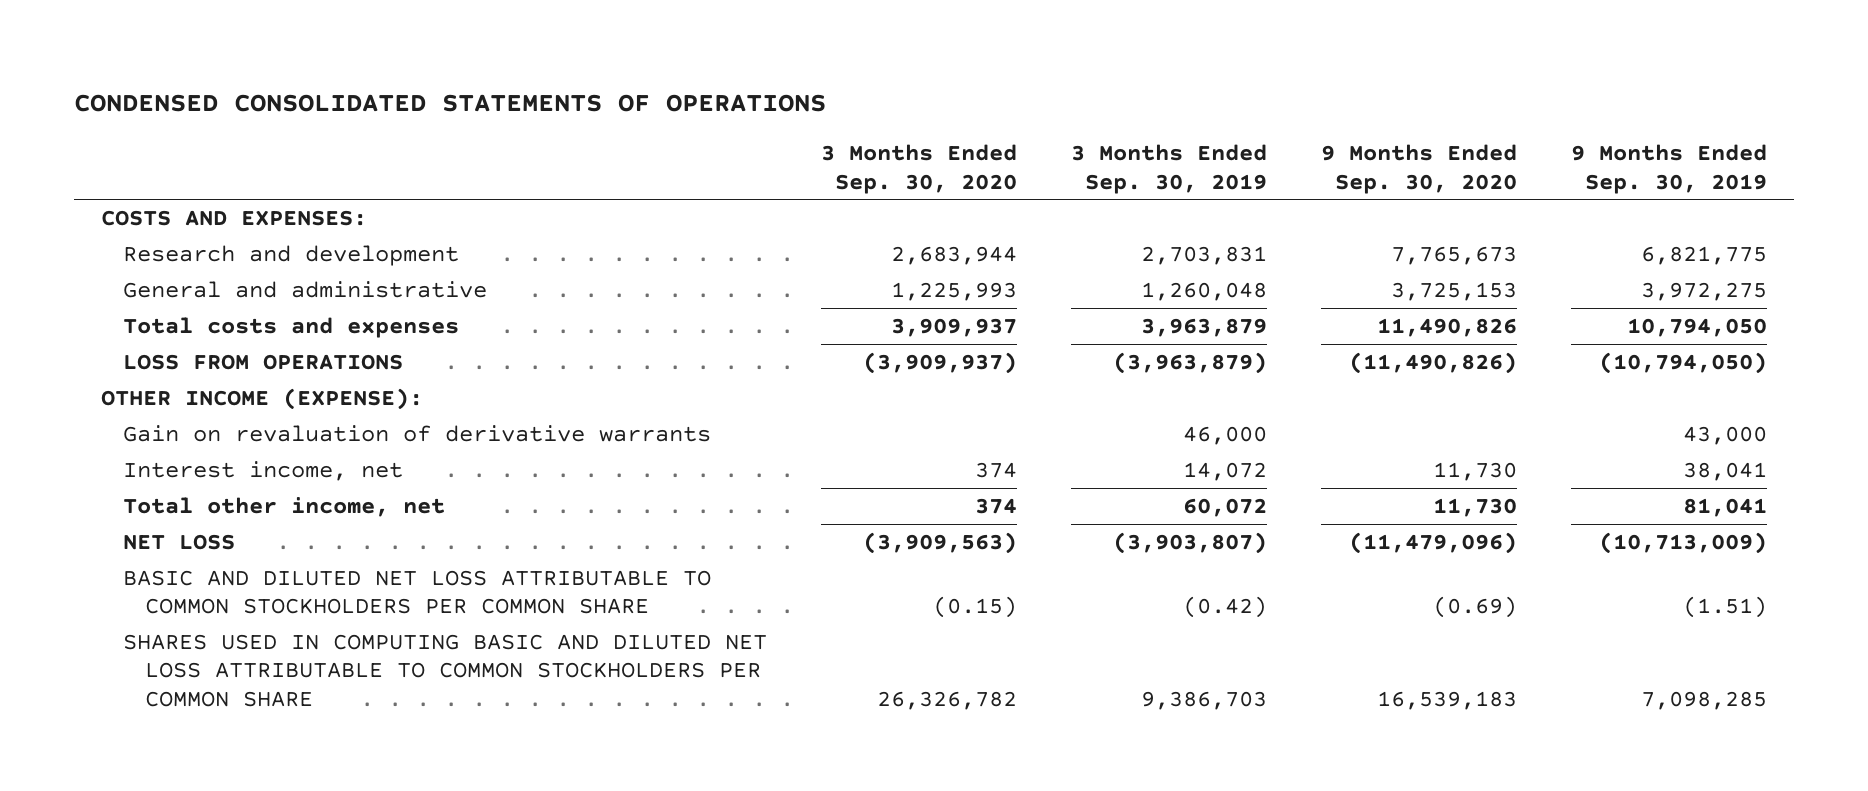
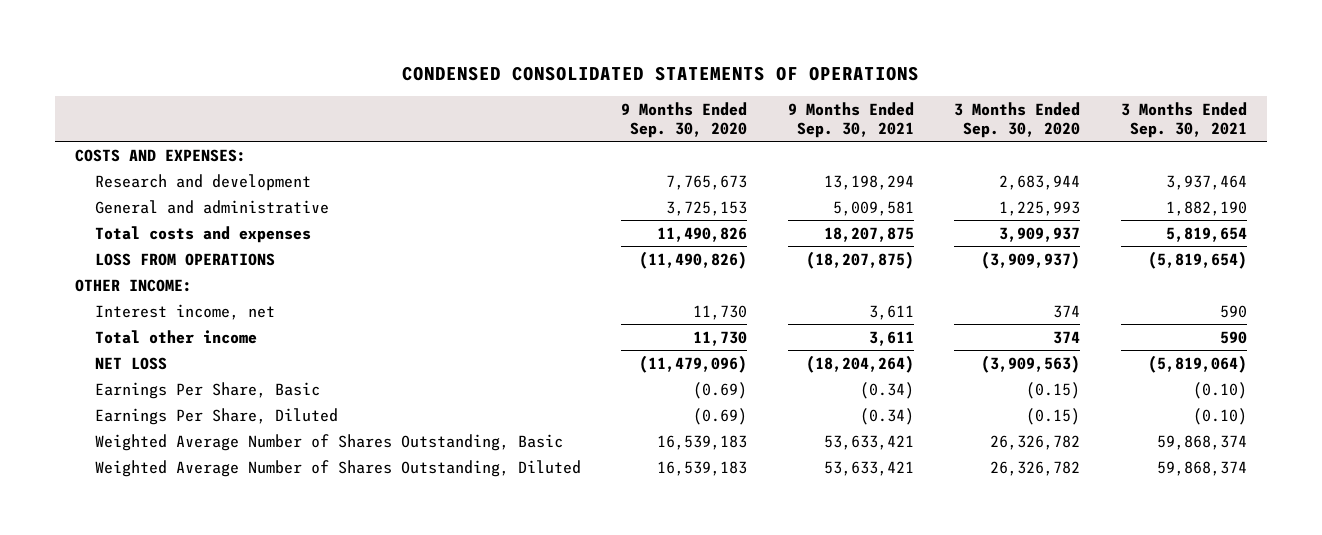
- | 3 Months Ended Sep. 30, 2020 | 3 Months Ended Sep. 30, 2019 | 9 Months Ended Sep. 30, 2020 | 9 Months Ended Sep. 30, 2019
+ | 9 Months Ended Sep. 30, 2020 | 9 Months Ended Sep. 30, 2021 | 3 Months Ended Sep. 30, 2020 | 3 Months Ended Sep. 30, 2021
- OTHER INCOME (EXPENSE):
- Gain on revaluation of derivative warrants | | 46,000 | | 43,000
+ OTHER INCOME:
- Total other income, net | 374 | 60,072 | 11,730 | 81,041
+ Total other income | 11,730 | 3,611 | 374 | 590
- BASIC AND DILUTED NET LOSS ATTRIBUTABLE TO COMMON STOCKHOLDERS PER COMMON SHARE | (0.15) | (0.42) | (0.69) | (1.51)
- SHARES USED IN COMPUTING BASIC AND DILUTED NET LOSS ATTRIBUTABLE TO COMMON STOCKHOLDERS PER COMMON SHARE | 26,326,782 | 9,386,703 | 16,539,183 | 7,098,285
+ Earnings Per Share, Basic | (0.69) | (0.34) | (0.15) | (0.10)
+ Earnings Per Share, Diluted | (0.69) | (0.34) | (0.15) | (0.10)
+ Weighted Average Number of Shares Outstanding, Basic | 16,539,183 | 53,633,421 | 26,326,782 | 59,868,374
+ Weighted Average Number of Shares Outstanding, Diluted | 16,539,183 | 53,633,421 | 26,326,782 | 59,868,374

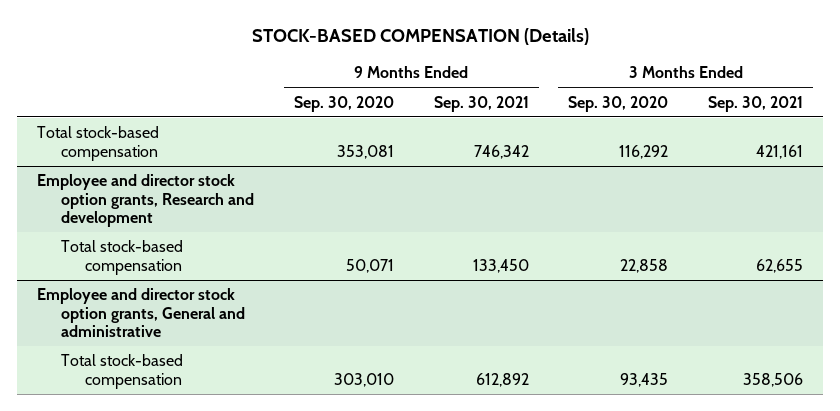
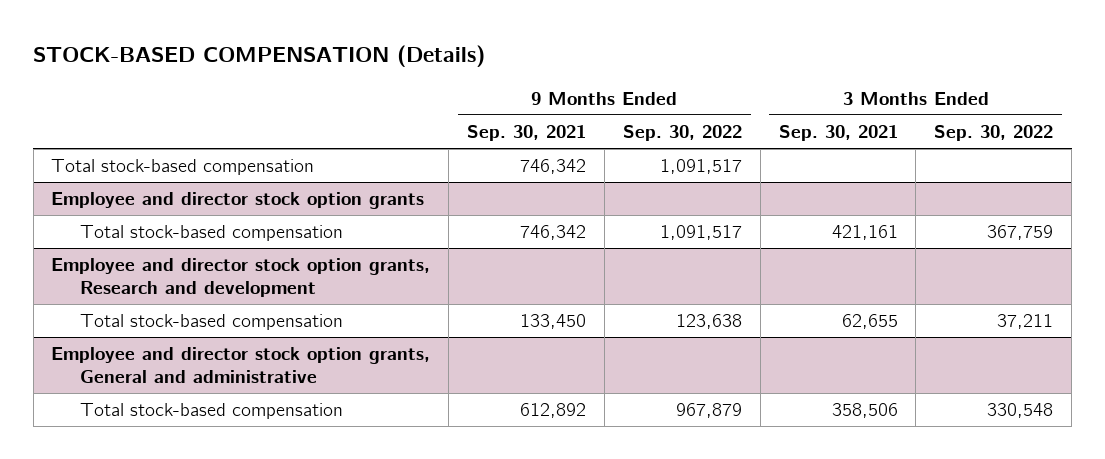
- | 9 Months Ended Sep. 30, 2020 | 9 Months Ended Sep. 30, 2021 | 3 Months Ended Sep. 30, 2020 | 3 Months Ended Sep. 30, 2021
+ | 9 Months Ended Sep. 30, 2021 | 9 Months Ended Sep. 30, 2022 | 3 Months Ended Sep. 30, 2021 | 3 Months Ended Sep. 30, 2022
+ Total stock-based compensation | 746,342 | 1,091,517 | |
+ Employee and director stock option grants

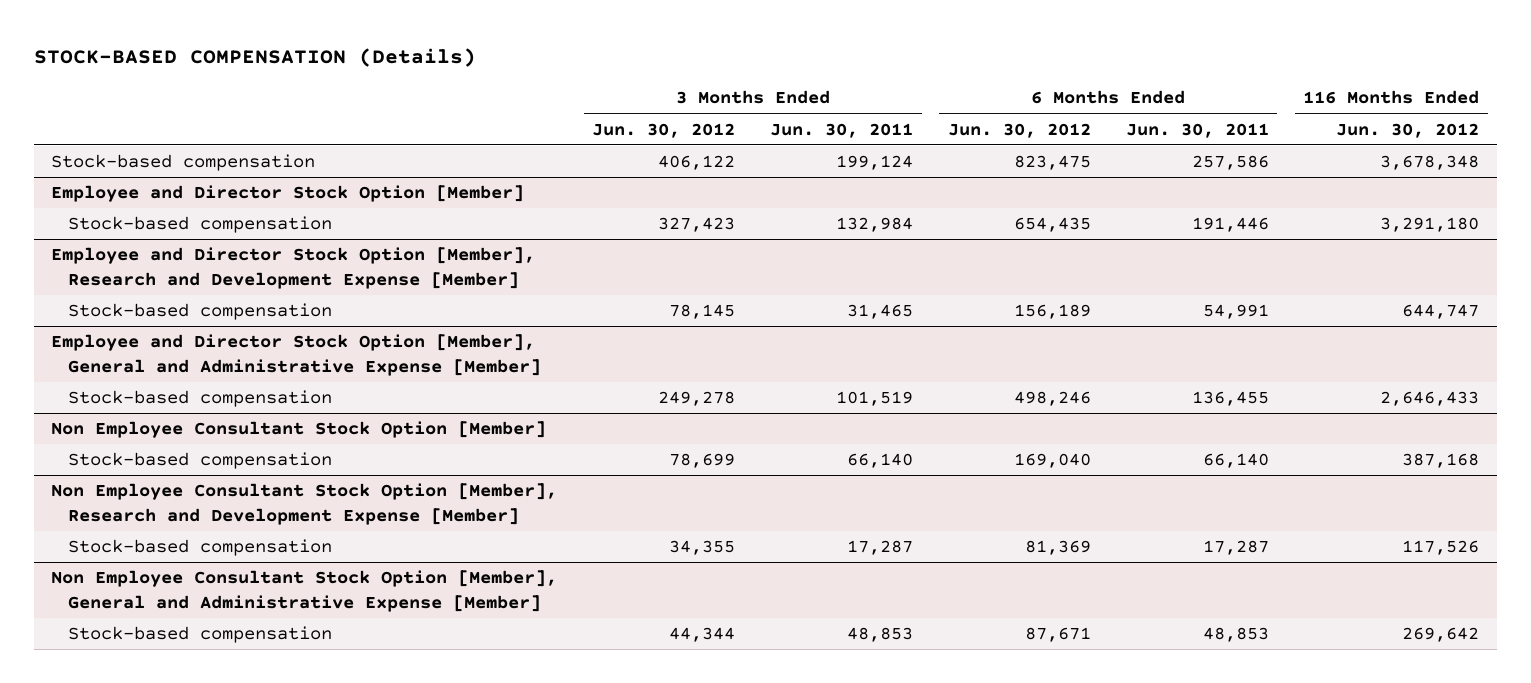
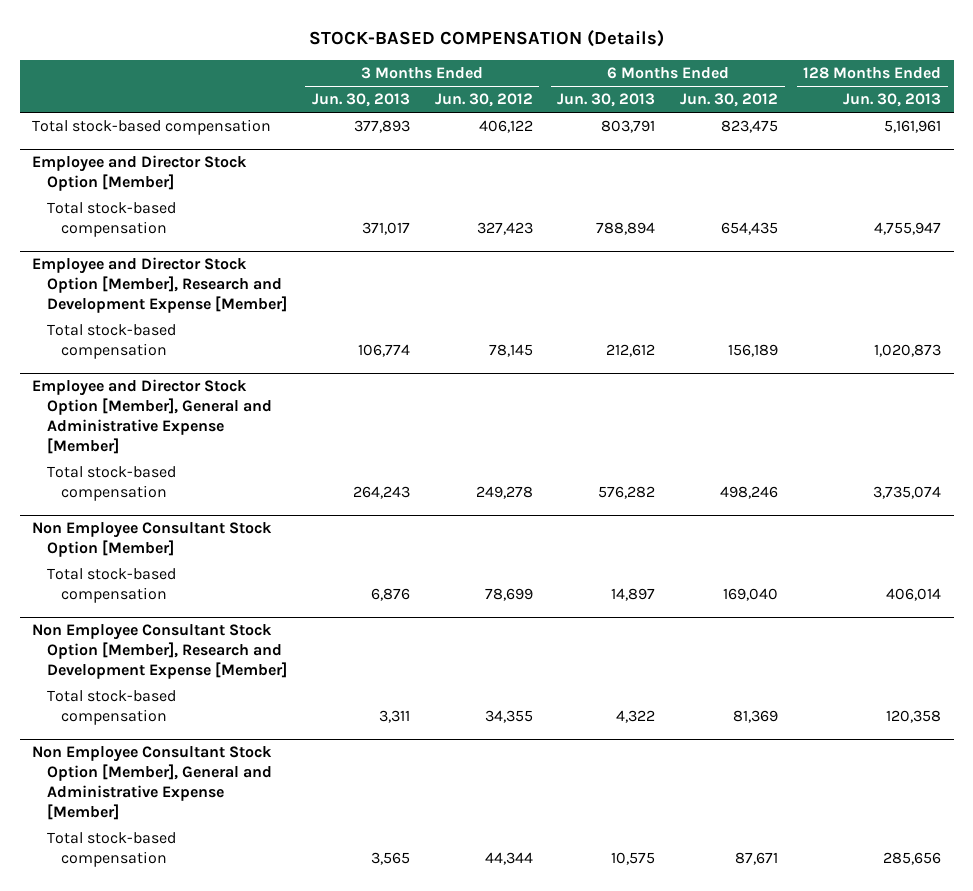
- | 3 Months Ended Jun. 30, 2012 | 3 Months Ended Jun. 30, 2011 | 6 Months Ended Jun. 30, 2012 | 6 Months Ended Jun. 30, 2011 | 116 Months Ended Jun. 30, 2012
+ | 3 Months Ended Jun. 30, 2013 | 3 Months Ended Jun. 30, 2012 | 6 Months Ended Jun. 30, 2013 | 6 Months Ended Jun. 30, 2012 | 128 Months Ended Jun. 30, 2013
- Stock-based compensation | 406,122 | 199,124 | 823,475 | 257,586 | 3,678,348
+ Total stock-based compensation | 377,893 | 406,122 | 803,791 | 823,475 | 5,161,961
@ Employee and Director Stock Option [Member]
- Stock-based compensation | 327,423 | 132,984 | 654,435 | 191,446 | 3,291,180
+ Total stock-based compensation | 371,017 | 327,423 | 788,894 | 654,435 | 4,755,947
@ Employee and Director Stock Option [Member], Research and Development Expense [Member]
- Stock-based compensation | 78,145 | 31,465 | 156,189 | 54,991 | 644,747
+ Total stock-based compensation | 106,774 | 78,145 | 212,612 | 156,189 | 1,020,873
@ Employee and Director Stock Option [Member], General and Administrative Expense [Member]
- Stock-based compensation | 249,278 | 101,519 | 498,246 | 136,455 | 2,646,433
+ Total stock-based compensation | 264,243 | 249,278 | 576,282 | 498,246 | 3,735,074
@ Non Employee Consultant Stock Option [Member]
- Stock-based compensation | 78,699 | 66,140 | 169,040 | 66,140 | 387,168
+ Total stock-based compensation | 6,876 | 78,699 | 14,897 | 169,040 | 406,014
@ Non Employee Consultant Stock Option [Member], Research and Development Expense [Member]
- Stock-based compensation | 34,355 | 17,287 | 81,369 | 17,287 | 117,526
+ Total stock-based compensation | 3,311 | 34,355 | 4,322 | 81,369 | 120,358
@ Non Employee Consultant Stock Option [Member], General and Administrative Expense [Member]
- Stock-based compensation | 44,344 | 48,853 | 87,671 | 48,853 | 269,642
+ Total stock-based compensation | 3,565 | 44,344 | 10,575 | 87,671 | 285,656

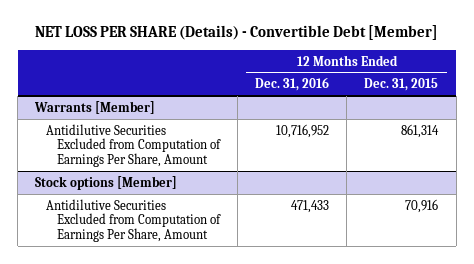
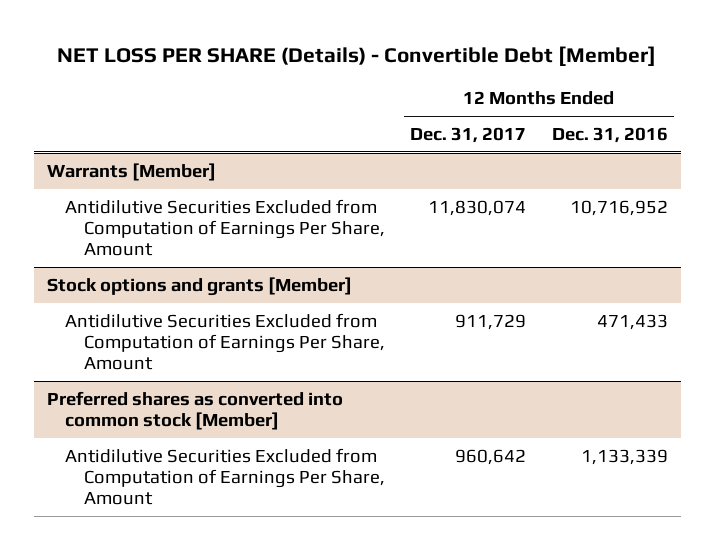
- | 12 Months Ended Dec. 31, 2016 | 12 Months Ended Dec. 31, 2015
+ | 12 Months Ended Dec. 31, 2017 | 12 Months Ended Dec. 31, 2016
- Stock options [Member]
+ Stock options and grants [Member]
+ Preferred shares as converted into common stock [Member]
+ Antidilutive Securities Excluded from Computation of Earnings Per Share, Amount | 960,642 | 1,133,339

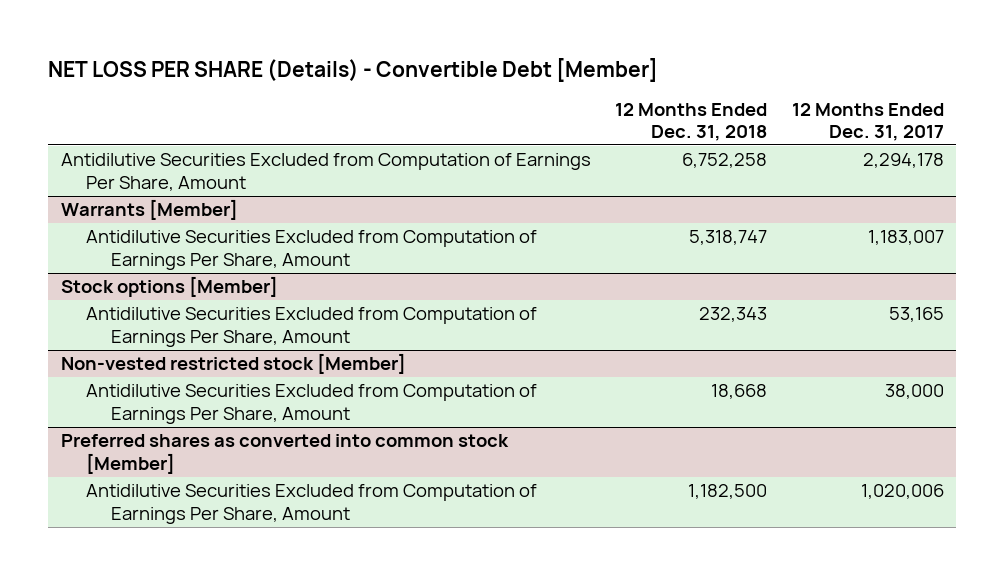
- | 12 Months Ended Dec. 31, 2017 | 12 Months Ended Dec. 31, 2016
+ | 12 Months Ended Dec. 31, 2018 | 12 Months Ended Dec. 31, 2017
+ Antidilutive Securities Excluded from Computation of Earnings Per Share, Amount | 6,752,258 | 2,294,178
@ Warrants [Member]
- Antidilutive Securities Excluded from Computation of Earnings Per Share, Amount | 11,830,074 | 10,716,952
- Stock options and grants [Member]
- Antidilutive Securities Excluded from Computation of Earnings Per Share, Amount | 911,729 | 471,433
@ Warrants [Member]
+ Antidilutive Securities Excluded from Computation of Earnings Per Share, Amount | 5,318,747 | 1,183,007
+ Stock options [Member]
+ Antidilutive Securities Excluded from Computation of Earnings Per Share, Amount | 232,343 | 53,165
+ Non-vested restricted stock [Member]
+ Antidilutive Securities Excluded from Computation of Earnings Per Share, Amount | 18,668 | 38,000
@ Preferred shares as converted into common stock [Member]
- Antidilutive Securities Excluded from Computation of Earnings Per Share, Amount | 960,642 | 1,133,339
+ Antidilutive Securities Excluded from Computation of Earnings Per Share, Amount | 1,182,500 | 1,020,006

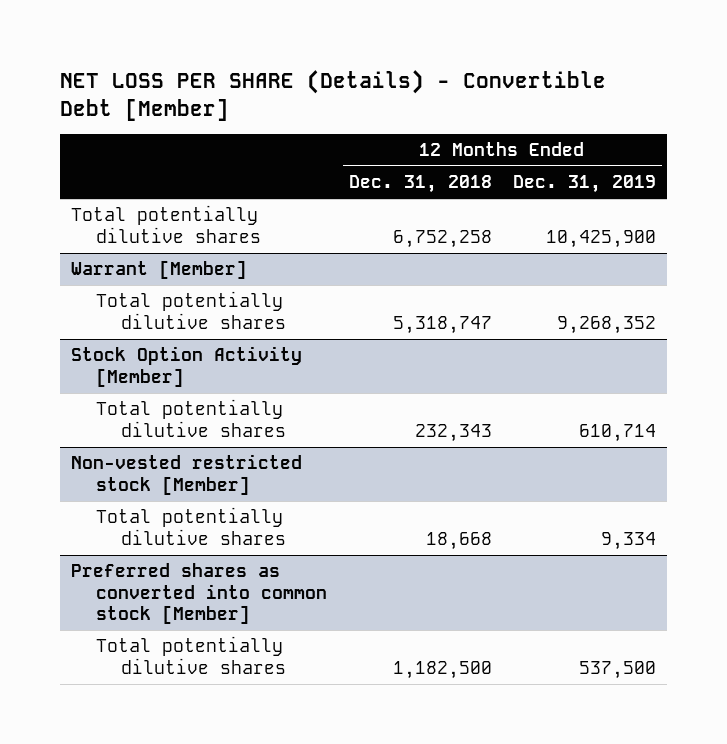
- | 12 Months Ended Dec. 31, 2018 | 12 Months Ended Dec. 31, 2017
+ | 12 Months Ended Dec. 31, 2018 | 12 Months Ended Dec. 31, 2019
- Antidilutive Securities Excluded from Computation of Earnings Per Share, Amount | 6,752,258 | 2,294,178
- Warrants [Member]
- Antidilutive Securities Excluded from Computation of Earnings Per Share, Amount | 5,318,747 | 1,183,007
- Stock options [Member]
- Antidilutive Securities Excluded from Computation of Earnings Per Share, Amount | 232,343 | 53,165
+ Total potentially dilutive shares | 6,752,258 | 10,425,900
+ Warrant [Member]
+ Total potentially dilutive shares | 5,318,747 | 9,268,352
+ Stock Option Activity [Member]
+ Total potentially dilutive shares | 232,343 | 610,714
@ Non-vested restricted stock [Member]
- Antidilutive Securities Excluded from Computation of Earnings Per Share, Amount | 18,668 | 38,000
+ Total potentially dilutive shares | 18,668 | 9,334
@ Preferred shares as converted into common stock [Member]
- Antidilutive Securities Excluded from Computation of Earnings Per Share, Amount | 1,182,500 | 1,020,006
+ Total potentially dilutive shares | 1,182,500 | 537,500

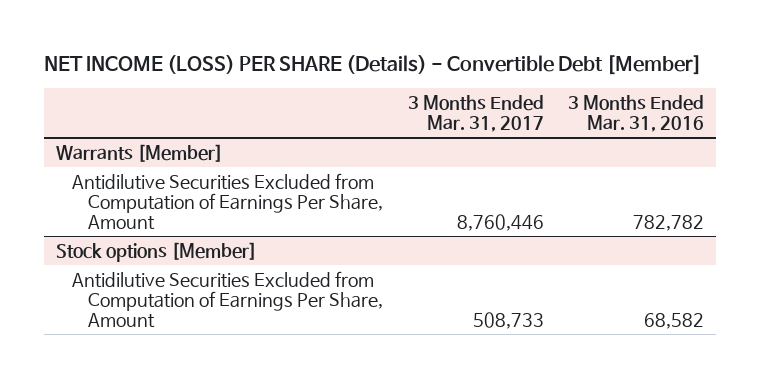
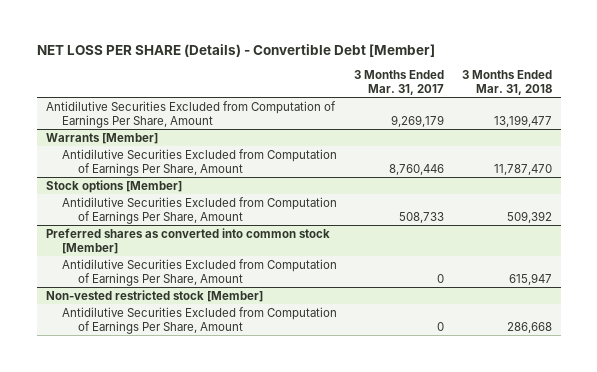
- NET INCOME (LOSS) PER SHARE (Details) - Convertible Debt [Member]
+ NET LOSS PER SHARE (Details) - Convertible Debt [Member]
- | 3 Months Ended Mar. 31, 2017 | 3 Months Ended Mar. 31, 2016
+ | 3 Months Ended Mar. 31, 2017 | 3 Months Ended Mar. 31, 2018
+ Antidilutive Securities Excluded from Computation of Earnings Per Share, Amount | 9,269,179 | 13,199,477
+ Preferred shares as converted into common stock [Member]
+ Antidilutive Securities Excluded from Computation of Earnings Per Share, Amount | 0 | 615,947
+ Non-vested restricted stock [Member]
+ Antidilutive Securities Excluded from Computation of Earnings Per Share, Amount | 0 | 286,668

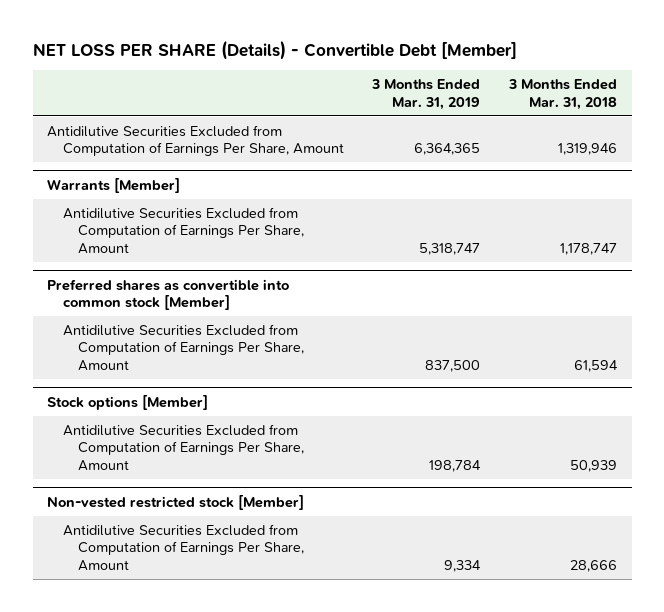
- | 3 Months Ended Mar. 31, 2017 | 3 Months Ended Mar. 31, 2018
+ | 3 Months Ended Mar. 31, 2019 | 3 Months Ended Mar. 31, 2018
- Antidilutive Securities Excluded from Computation of Earnings Per Share, Amount | 9,269,179 | 13,199,477
+ Antidilutive Securities Excluded from Computation of Earnings Per Share, Amount | 6,364,365 | 1,319,946
@ Warrants [Member]
- Antidilutive Securities Excluded from Computation of Earnings Per Share, Amount | 8,760,446 | 11,787,470
+ Antidilutive Securities Excluded from Computation of Earnings Per Share, Amount | 5,318,747 | 1,178,747
+ Preferred shares as convertible into common stock [Member]
+ Antidilutive Securities Excluded from Computation of Earnings Per Share, Amount | 837,500 | 61,594
@ Stock options [Member]
- Antidilutive Securities Excluded from Computation of Earnings Per Share, Amount | 508,733 | 509,392
- Preferred shares as converted into common stock [Member]
- Antidilutive Securities Excluded from Computation of Earnings Per Share, Amount | 0 | 615,947
@ Stock options [Member]
+ Antidilutive Securities Excluded from Computation of Earnings Per Share, Amount | 198,784 | 50,939
@ Non-vested restricted stock [Member]
- Antidilutive Securities Excluded from Computation of Earnings Per Share, Amount | 0 | 286,668
+ Antidilutive Securities Excluded from Computation of Earnings Per Share, Amount | 9,334 | 28,666

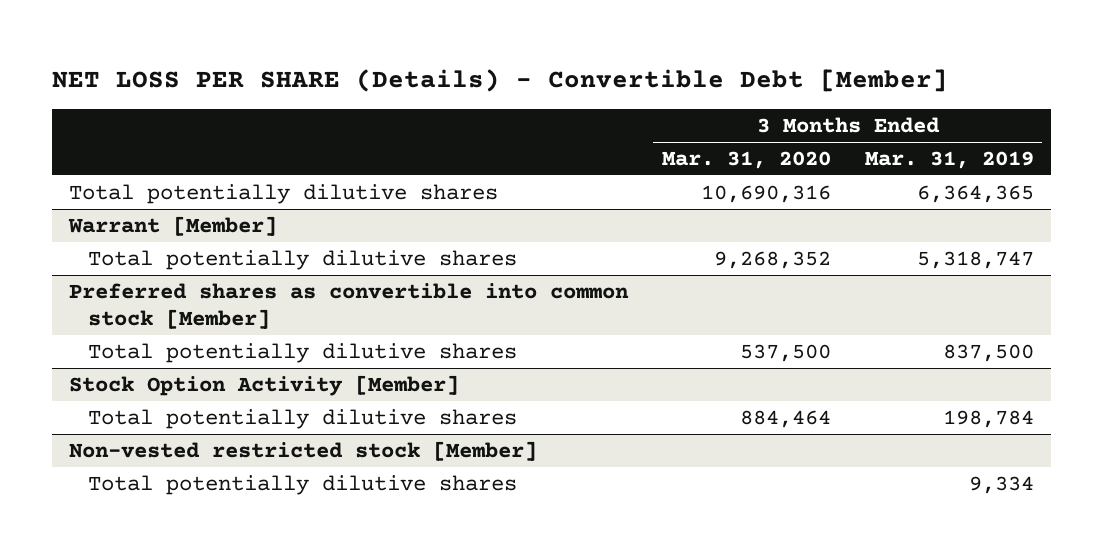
- | 3 Months Ended Mar. 31, 2019 | 3 Months Ended Mar. 31, 2018
+ | 3 Months Ended Mar. 31, 2020 | 3 Months Ended Mar. 31, 2019
- Antidilutive Securities Excluded from Computation of Earnings Per Share, Amount | 6,364,365 | 1,319,946
- Warrants [Member]
- Antidilutive Securities Excluded from Computation of Earnings Per Share, Amount | 5,318,747 | 1,178,747
+ Total potentially dilutive shares | 10,690,316 | 6,364,365
+ Warrant [Member]
+ Total potentially dilutive shares | 9,268,352 | 5,318,747
@ Preferred shares as convertible into common stock [Member]
- Antidilutive Securities Excluded from Computation of Earnings Per Share, Amount | 837,500 | 61,594
- Stock options [Member]
- Antidilutive Securities Excluded from Computation of Earnings Per Share, Amount | 198,784 | 50,939
@ Preferred shares as convertible into common stock [Member]
+ Total potentially dilutive shares | 537,500 | 837,500
+ Stock Option Activity [Member]
+ Total potentially dilutive shares | 884,464 | 198,784
@ Non-vested restricted stock [Member]
- Antidilutive Securities Excluded from Computation of Earnings Per Share, Amount | 9,334 | 28,666
+ Total potentially dilutive shares | | 9,334

